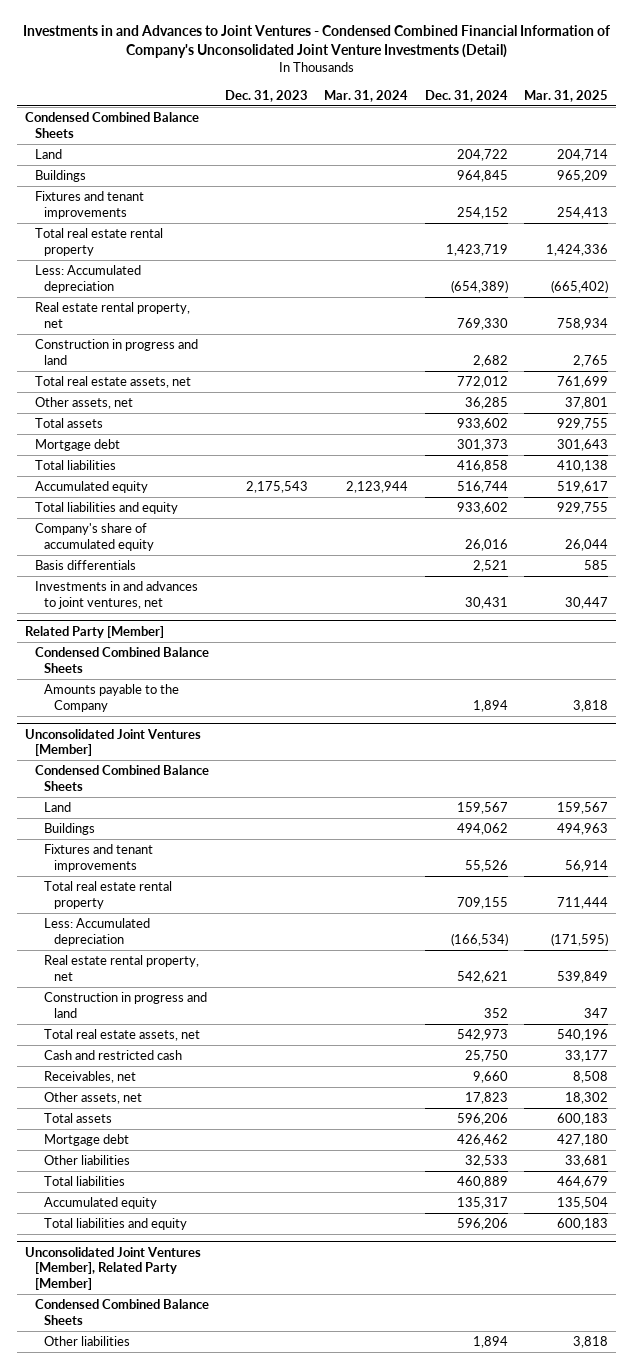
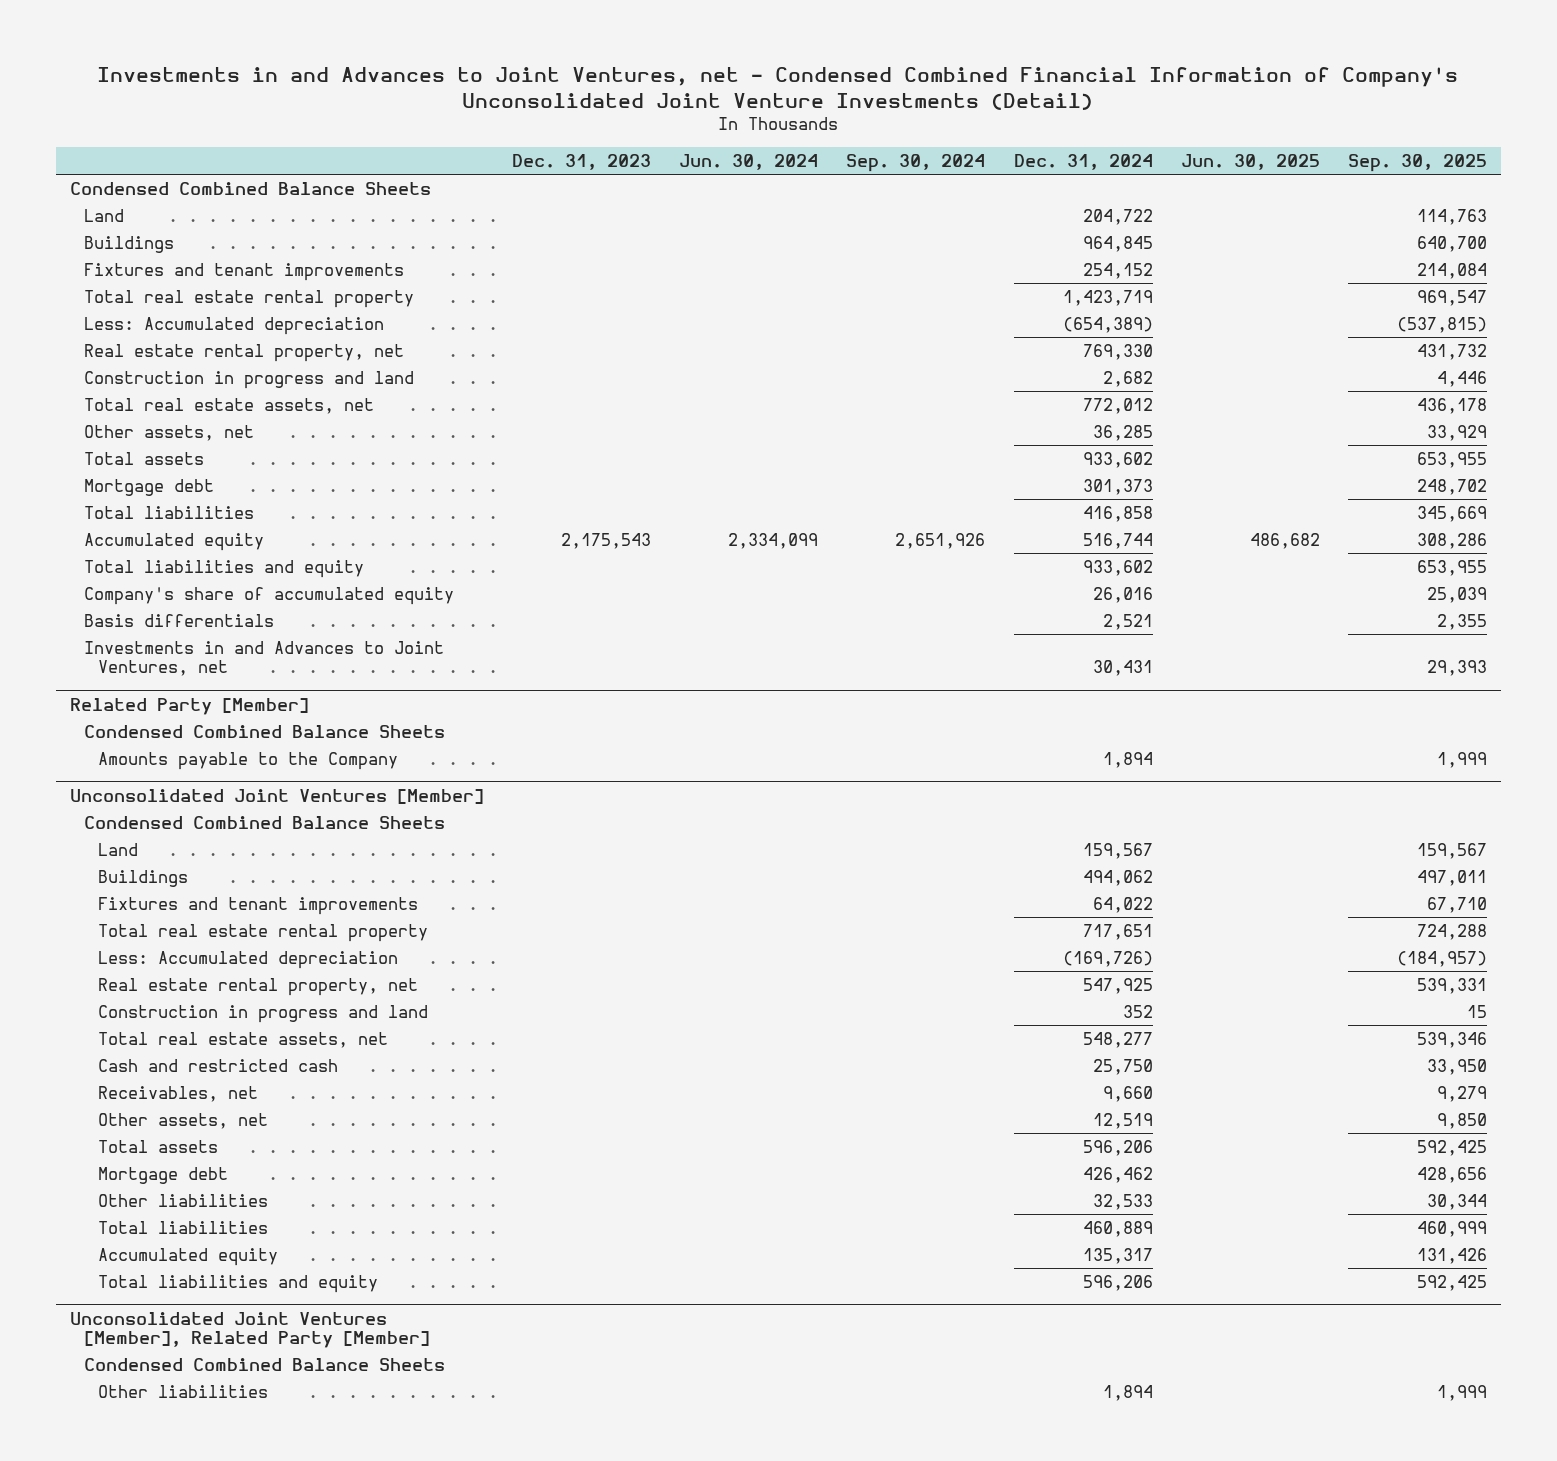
- Investments in and Advances to Joint Ventures - Condensed Combined Financial Information of Company's Unconsolidated Joint Venture Investments (Detail)
+ Investments in and Advances to Joint Ventures, net - Condensed Combined Financial Information of Company's Unconsolidated Joint Venture Investments (Detail)
- | Dec. 31, 2023 | Mar. 31, 2024 | Dec. 31, 2024 | Mar. 31, 2025
+ | Dec. 31, 2023 | Jun. 30, 2024 | Sep. 30, 2024 | Dec. 31, 2024 | Jun. 30, 2025 | Sep. 30, 2025
- Investments in and advances to joint ventures, net | | | 30,431 | 30,447
+ Investments in and Advances to Joint Ventures, net | | | | 30,431 | | 29,393
@ Unconsolidated Joint Ventures [Member]
- Fixtures and tenant improvements | | | 55,526 | 56,914
- Total real estate rental property | | | 709,155 | 711,444
- Less: Accumulated depreciation | | | (166,534) | (171,595)
- Real estate rental property, net | | | 542,621 | 539,849
+ Fixtures and tenant improvements | | | | 64,022 | | 67,710
+ Total real estate rental property | | | | 717,651 | | 724,288
+ Less: Accumulated depreciation | | | | (169,726) | | (184,957)
+ Real estate rental property, net | | | | 547,925 | | 539,331
- Total real estate assets, net | | | 542,973 | 540,196
+ Total real estate assets, net | | | | 548,277 | | 539,346
- Other assets, net | | | 17,823 | 18,302
+ Other assets, net | | | | 12,519 | | 9,850

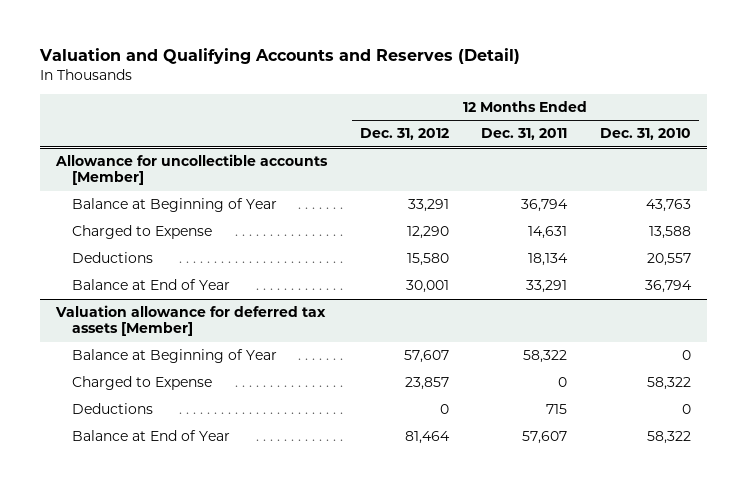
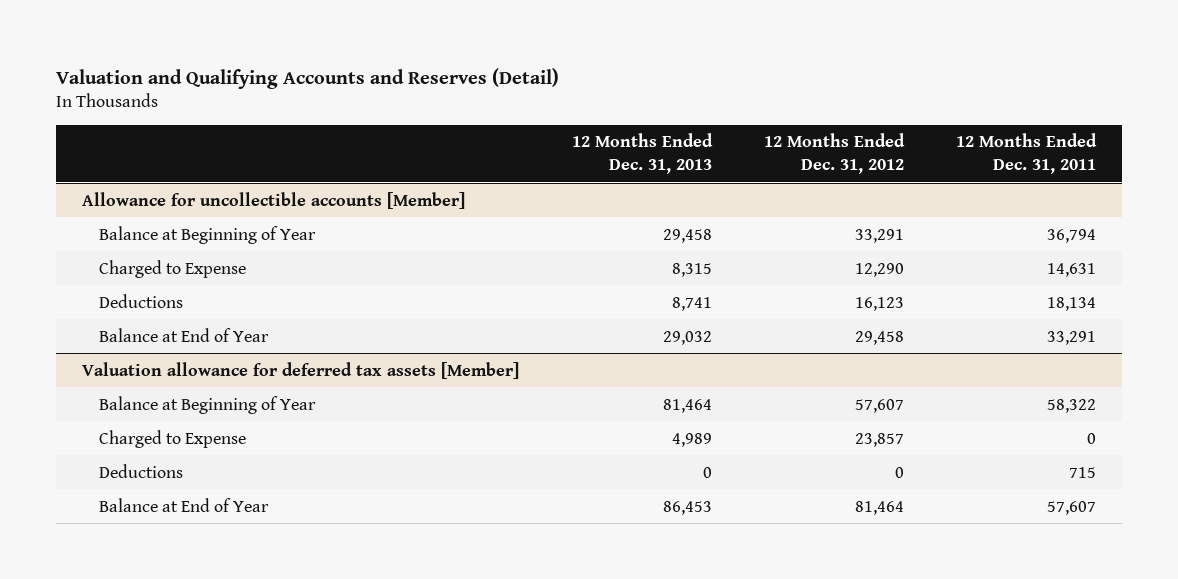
- | 12 Months Ended Dec. 31, 2012 | 12 Months Ended Dec. 31, 2011 | 12 Months Ended Dec. 31, 2010
+ | 12 Months Ended Dec. 31, 2013 | 12 Months Ended Dec. 31, 2012 | 12 Months Ended Dec. 31, 2011
@ Allowance for uncollectible accounts [Member]
- Deductions | 15,580 | 18,134 | 20,557
- Balance at End of Year | 30,001 | 33,291 | 36,794
+ Deductions | 8,741 | 16,123 | 18,134
+ Balance at End of Year | 29,032 | 29,458 | 33,291

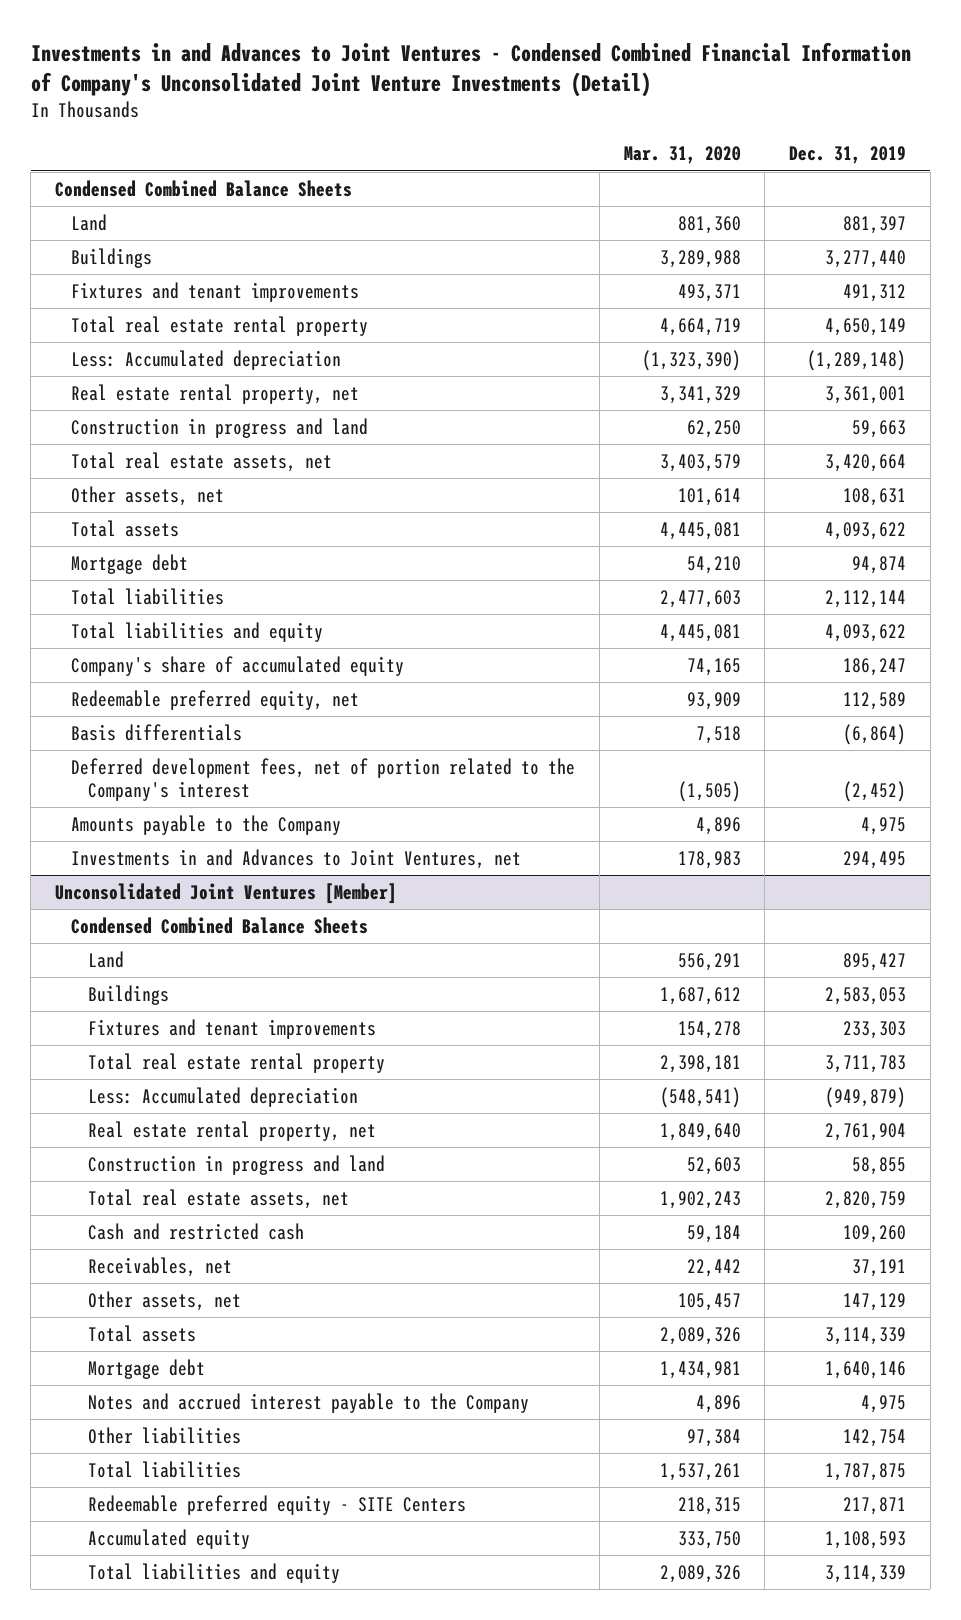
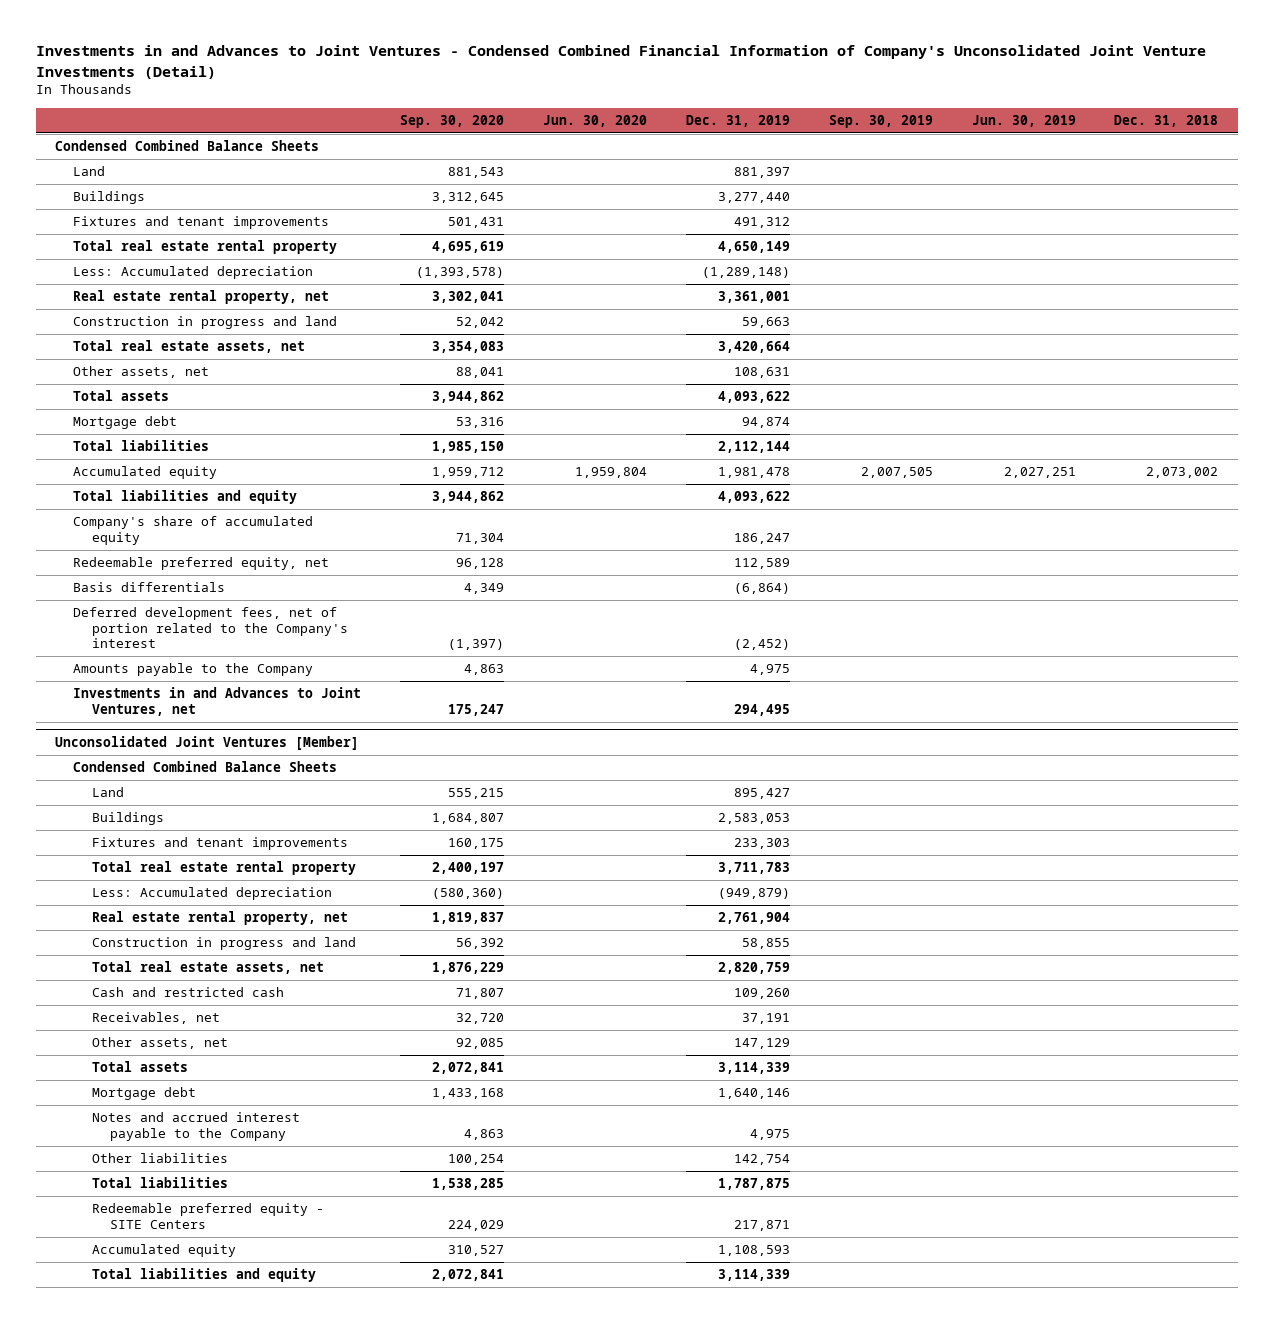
- | Mar. 31, 2020 | Dec. 31, 2019
+ | Sep. 30, 2020 | Jun. 30, 2020 | Dec. 31, 2019 | Sep. 30, 2019 | Jun. 30, 2019 | Dec. 31, 2018
+ Accumulated equity | 1,959,712 | 1,959,804 | 1,981,478 | 2,007,505 | 2,027,251 | 2,073,002

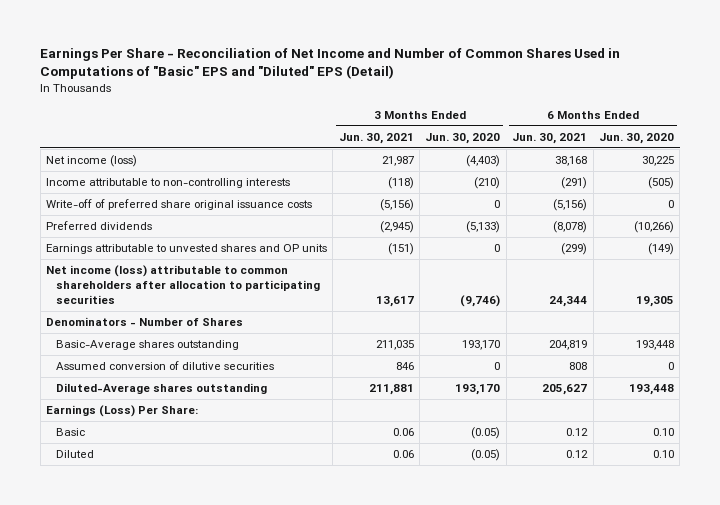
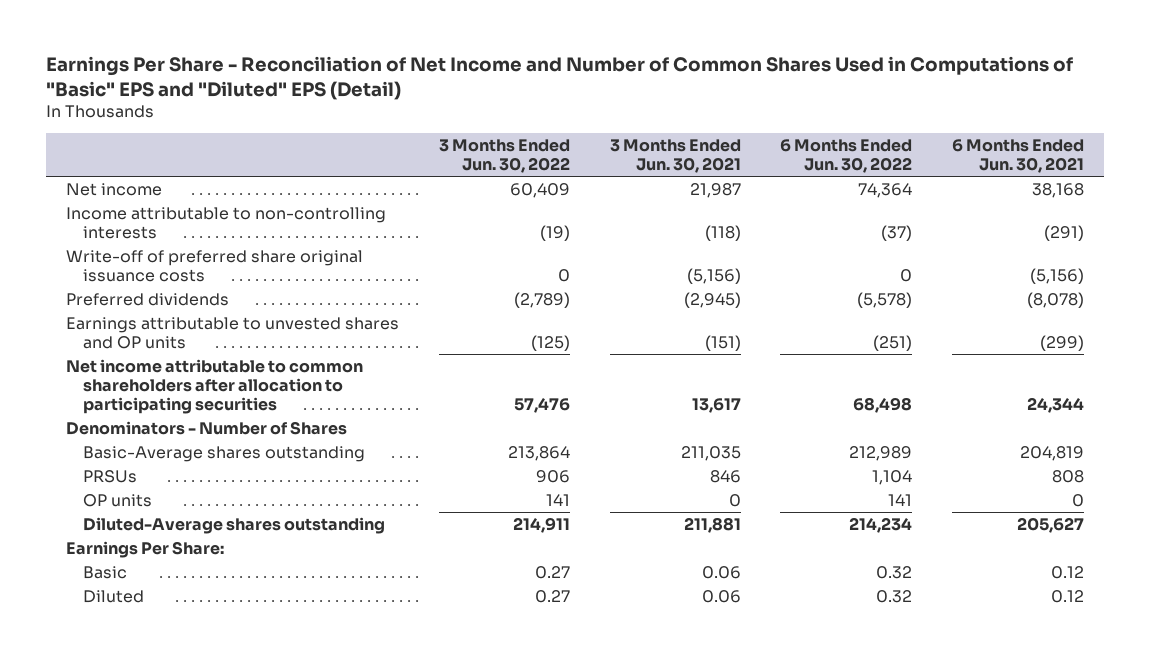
- | 3 Months Ended Jun. 30, 2021 | 3 Months Ended Jun. 30, 2020 | 6 Months Ended Jun. 30, 2021 | 6 Months Ended Jun. 30, 2020
+ | 3 Months Ended Jun. 30, 2022 | 3 Months Ended Jun. 30, 2021 | 6 Months Ended Jun. 30, 2022 | 6 Months Ended Jun. 30, 2021
- Net income (loss) | 21,987 | (4,403) | 38,168 | 30,225
+ Net income | 60,409 | 21,987 | 74,364 | 38,168
- Net income (loss) attributable to common shareholders after allocation to participating securities | 13,617 | (9,746) | 24,344 | 19,305
+ Net income attributable to common shareholders after allocation to participating securities | 57,476 | 13,617 | 68,498 | 24,344
- Assumed conversion of dilutive securities | 846 | 0 | 808 | 0
+ PRSUs | 906 | 846 | 1,104 | 808
+ OP units | 141 | 0 | 141 | 0
- Earnings (Loss) Per Share:
+ Earnings Per Share:

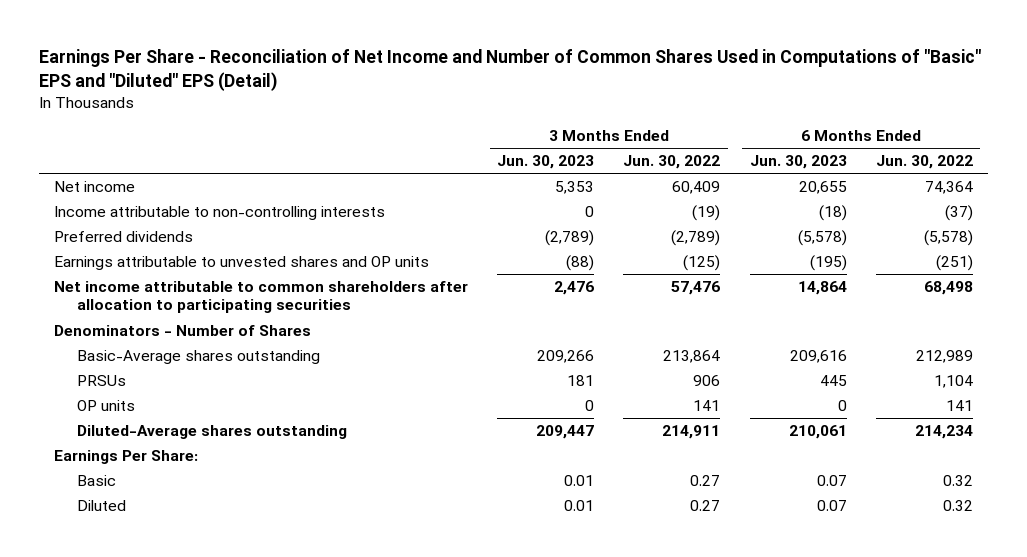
- | 3 Months Ended Jun. 30, 2022 | 3 Months Ended Jun. 30, 2021 | 6 Months Ended Jun. 30, 2022 | 6 Months Ended Jun. 30, 2021
+ | 3 Months Ended Jun. 30, 2023 | 3 Months Ended Jun. 30, 2022 | 6 Months Ended Jun. 30, 2023 | 6 Months Ended Jun. 30, 2022
- Write-off of preferred share original issuance costs | 0 | (5,156) | 0 | (5,156)

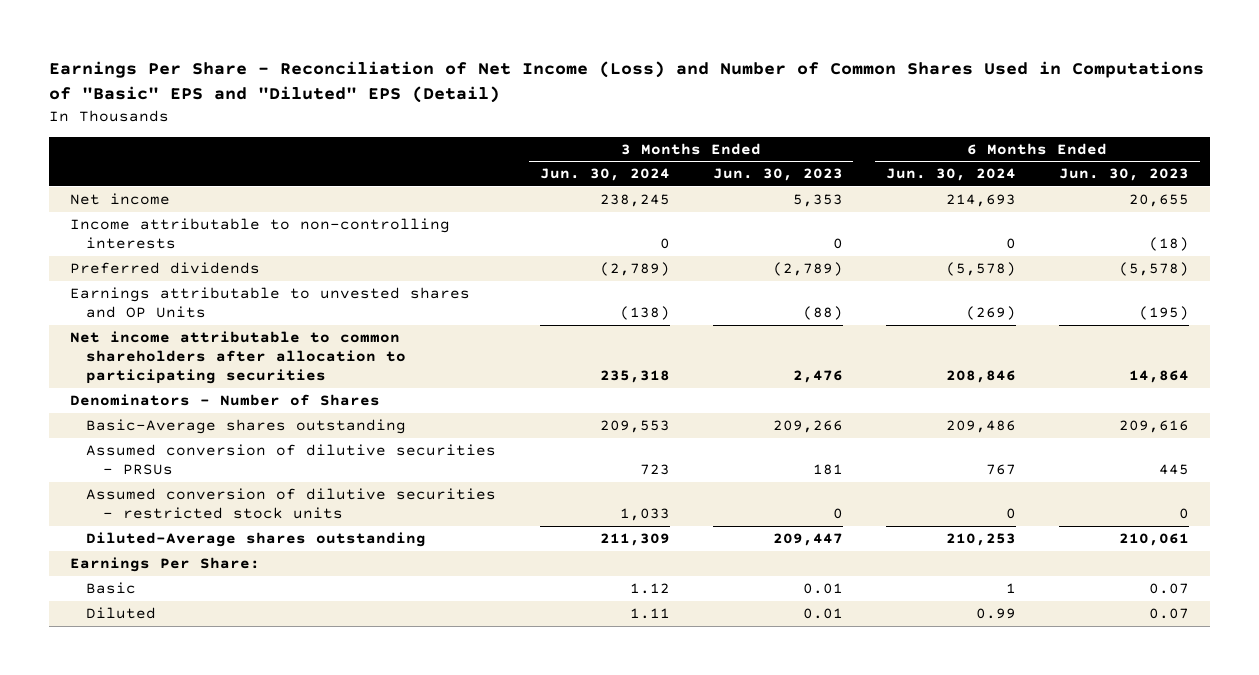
- Earnings Per Share - Reconciliation of Net Income and Number of Common Shares Used in Computations of "Basic" EPS and "Diluted" EPS (Detail)
+ Earnings Per Share - Reconciliation of Net Income (Loss) and Number of Common Shares Used in Computations of "Basic" EPS and "Diluted" EPS (Detail)
- | 3 Months Ended Jun. 30, 2023 | 3 Months Ended Jun. 30, 2022 | 6 Months Ended Jun. 30, 2023 | 6 Months Ended Jun. 30, 2022
+ | 3 Months Ended Jun. 30, 2024 | 3 Months Ended Jun. 30, 2023 | 6 Months Ended Jun. 30, 2024 | 6 Months Ended Jun. 30, 2023
- Earnings attributable to unvested shares and OP units | (88) | (125) | (195) | (251)
+ Earnings attributable to unvested shares and OP Units | (138) | (88) | (269) | (195)
- PRSUs | 181 | 906 | 445 | 1,104
- OP units | 0 | 141 | 0 | 141
+ Assumed conversion of dilutive securities - PRSUs | 723 | 181 | 767 | 445
+ Assumed conversion of dilutive securities - restricted stock units | 1,033 | 0 | 0 | 0

